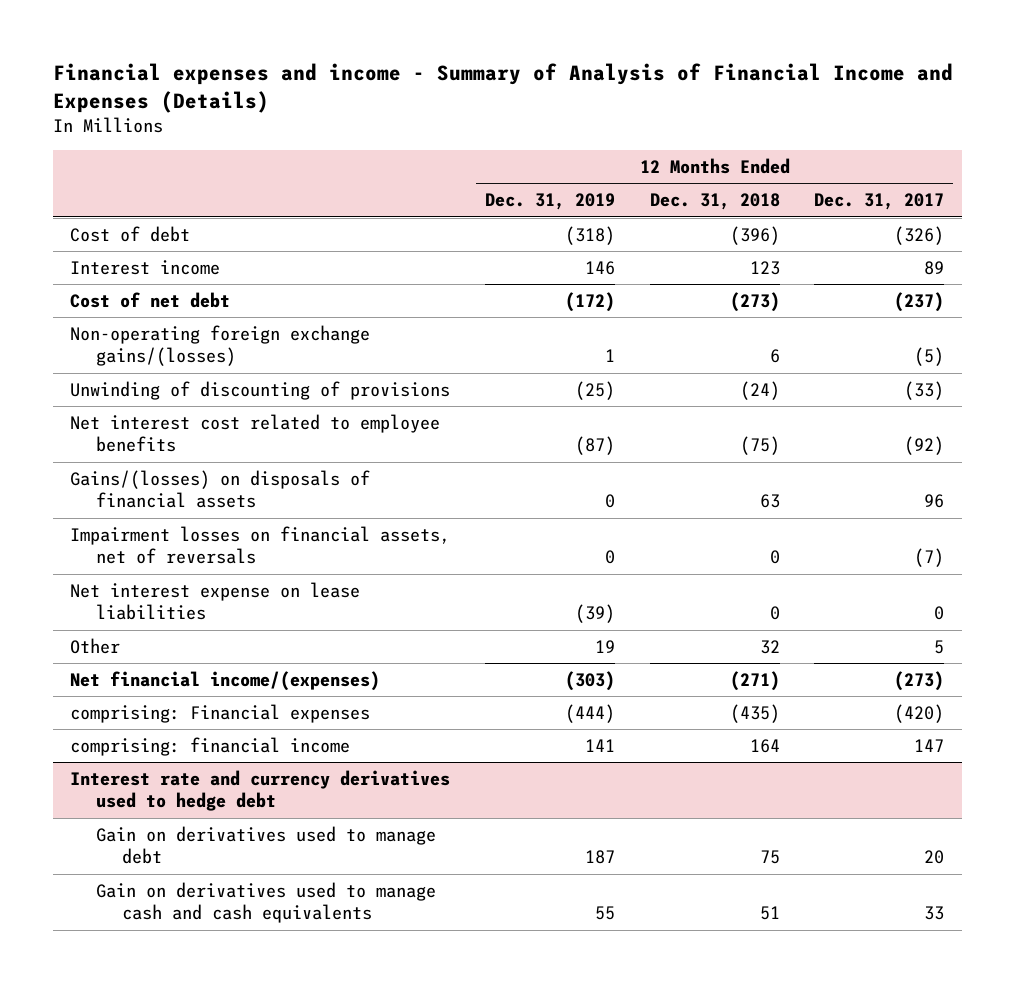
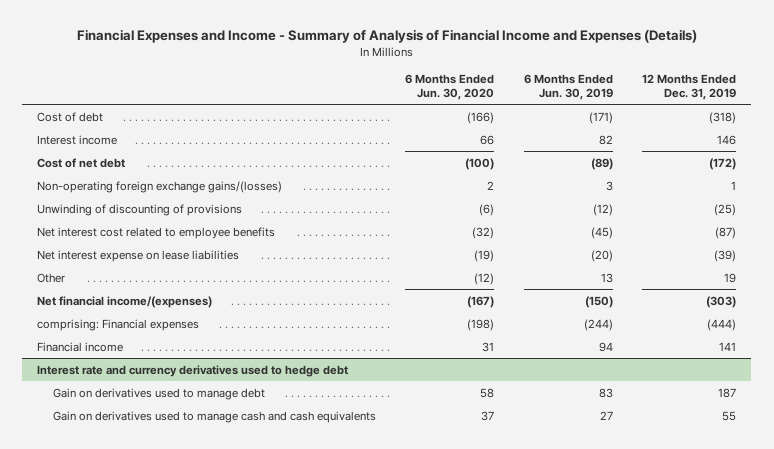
- Financial expenses and income - Summary of Analysis of Financial Income and Expenses (Details)
+ Financial Expenses and Income - Summary of Analysis of Financial Income and Expenses (Details)
- | 12 Months Ended Dec. 31, 2019 | 12 Months Ended Dec. 31, 2018 | 12 Months Ended Dec. 31, 2017
+ | 6 Months Ended Jun. 30, 2020 | 6 Months Ended Jun. 30, 2019 | 12 Months Ended Dec. 31, 2019
- Gains/(losses) on disposals of financial assets | 0 | 63 | 96
- Impairment losses on financial assets, net of reversals | 0 | 0 | (7)
- comprising: financial income | 141 | 164 | 147
+ Financial income | 31 | 94 | 141

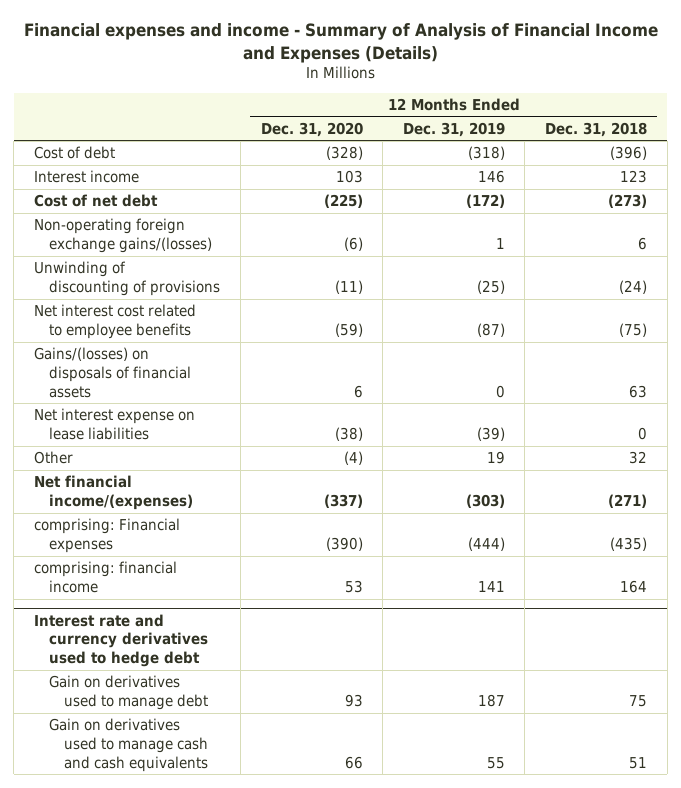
- Financial Expenses and Income - Summary of Analysis of Financial Income and Expenses (Details)
+ Financial expenses and income - Summary of Analysis of Financial Income and Expenses (Details)
- | 6 Months Ended Jun. 30, 2020 | 6 Months Ended Jun. 30, 2019 | 12 Months Ended Dec. 31, 2019
+ | 12 Months Ended Dec. 31, 2020 | 12 Months Ended Dec. 31, 2019 | 12 Months Ended Dec. 31, 2018
+ Gains/(losses) on disposals of financial assets | 6 | 0 | 63
- Financial income | 31 | 94 | 141
+ comprising: financial income | 53 | 141 | 164

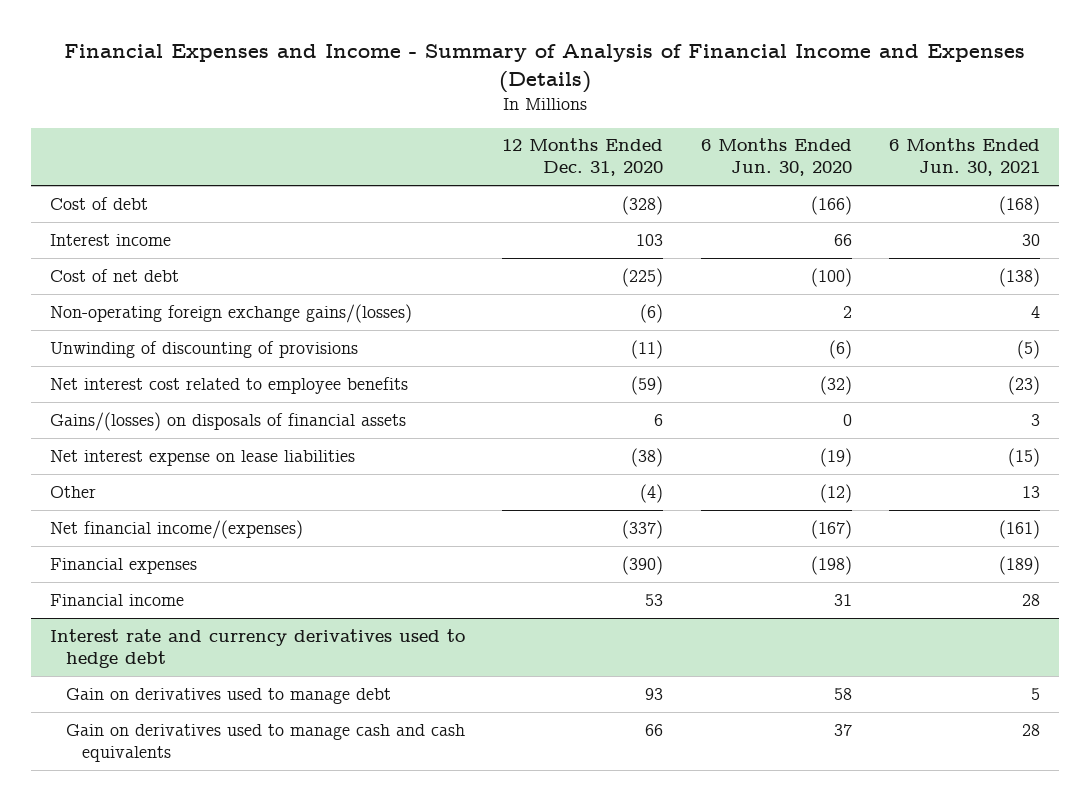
- Financial expenses and income - Summary of Analysis of Financial Income and Expenses (Details)
+ Financial Expenses and Income - Summary of Analysis of Financial Income and Expenses (Details)
- | 12 Months Ended Dec. 31, 2020 | 12 Months Ended Dec. 31, 2019 | 12 Months Ended Dec. 31, 2018
+ | 12 Months Ended Dec. 31, 2020 | 6 Months Ended Jun. 30, 2020 | 6 Months Ended Jun. 30, 2021
- comprising: Financial expenses | (390) | (444) | (435)
- comprising: financial income | 53 | 141 | 164
+ Financial expenses | (390) | (198) | (189)
+ Financial income | 53 | 31 | 28

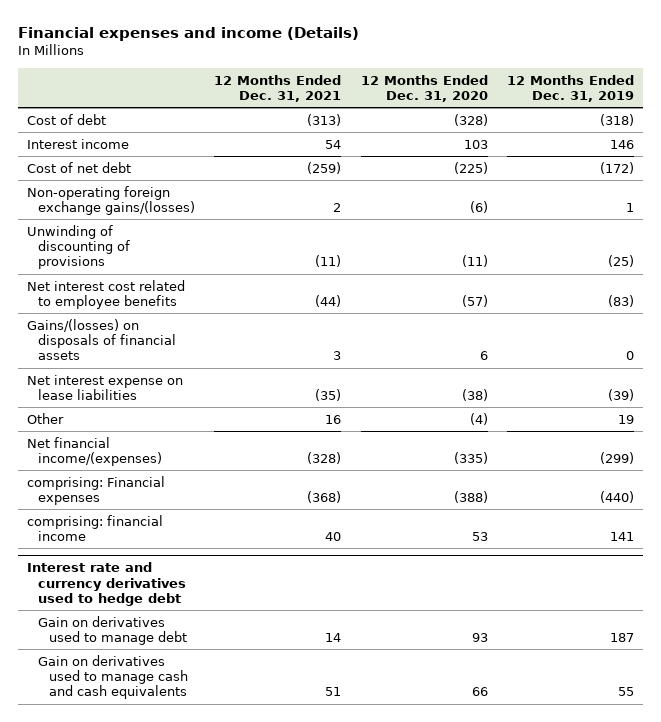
- Financial Expenses and Income - Summary of Analysis of Financial Income and Expenses (Details)
+ Financial expenses and income (Details)
- | 12 Months Ended Dec. 31, 2020 | 6 Months Ended Jun. 30, 2020 | 6 Months Ended Jun. 30, 2021
+ | 12 Months Ended Dec. 31, 2021 | 12 Months Ended Dec. 31, 2020 | 12 Months Ended Dec. 31, 2019
- Net interest cost related to employee benefits | (59) | (32) | (23)
+ Net interest cost related to employee benefits | (44) | (57) | (83)
- Net financial income/(expenses) | (337) | (167) | (161)
- Financial expenses | (390) | (198) | (189)
- Financial income | 53 | 31 | 28
+ Net financial income/(expenses) | (328) | (335) | (299)
+ comprising: Financial expenses | (368) | (388) | (440)
+ comprising: financial income | 40 | 53 | 141

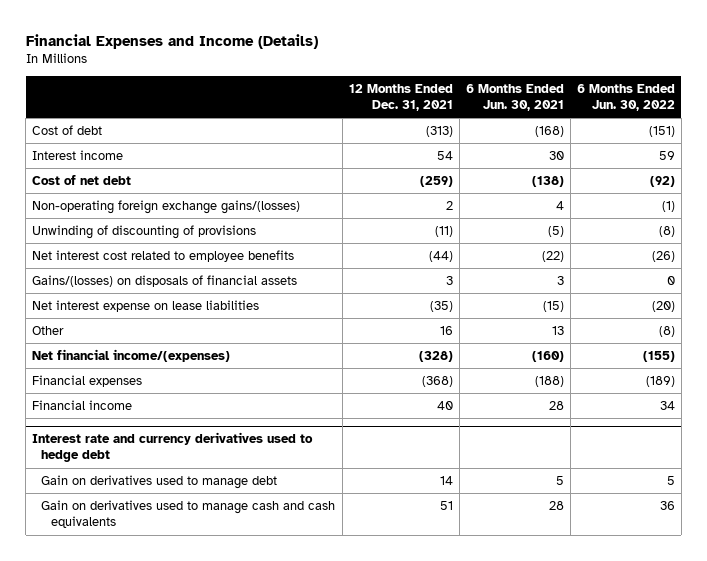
- Financial expenses and income (Details)
+ Financial Expenses and Income (Details)
- | 12 Months Ended Dec. 31, 2021 | 12 Months Ended Dec. 31, 2020 | 12 Months Ended Dec. 31, 2019
+ | 12 Months Ended Dec. 31, 2021 | 6 Months Ended Jun. 30, 2021 | 6 Months Ended Jun. 30, 2022
- comprising: Financial expenses | (368) | (388) | (440)
- comprising: financial income | 40 | 53 | 141
+ Financial expenses | (368) | (188) | (189)
+ Financial income | 40 | 28 | 34

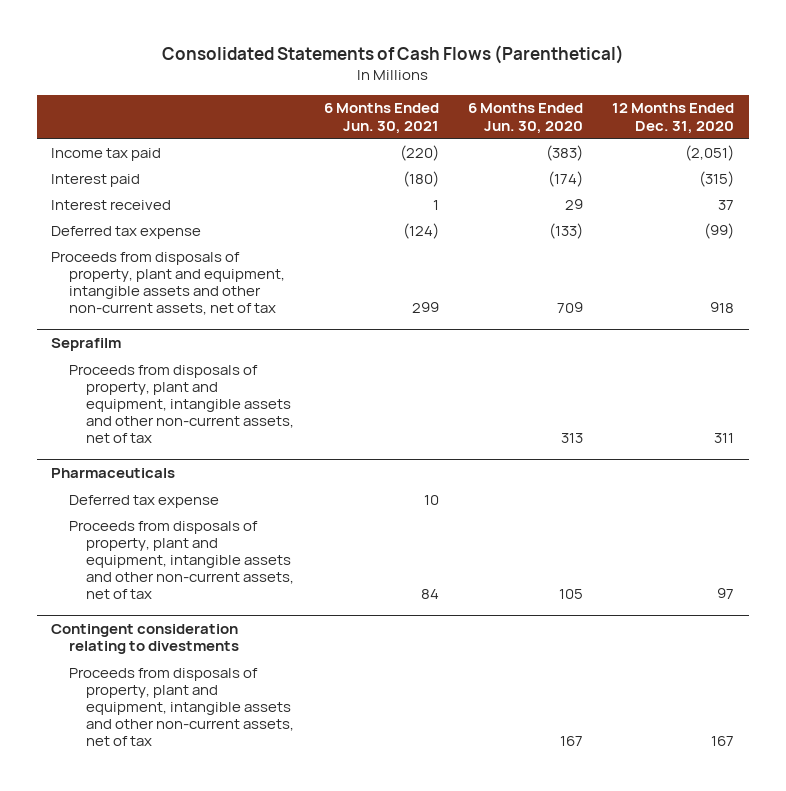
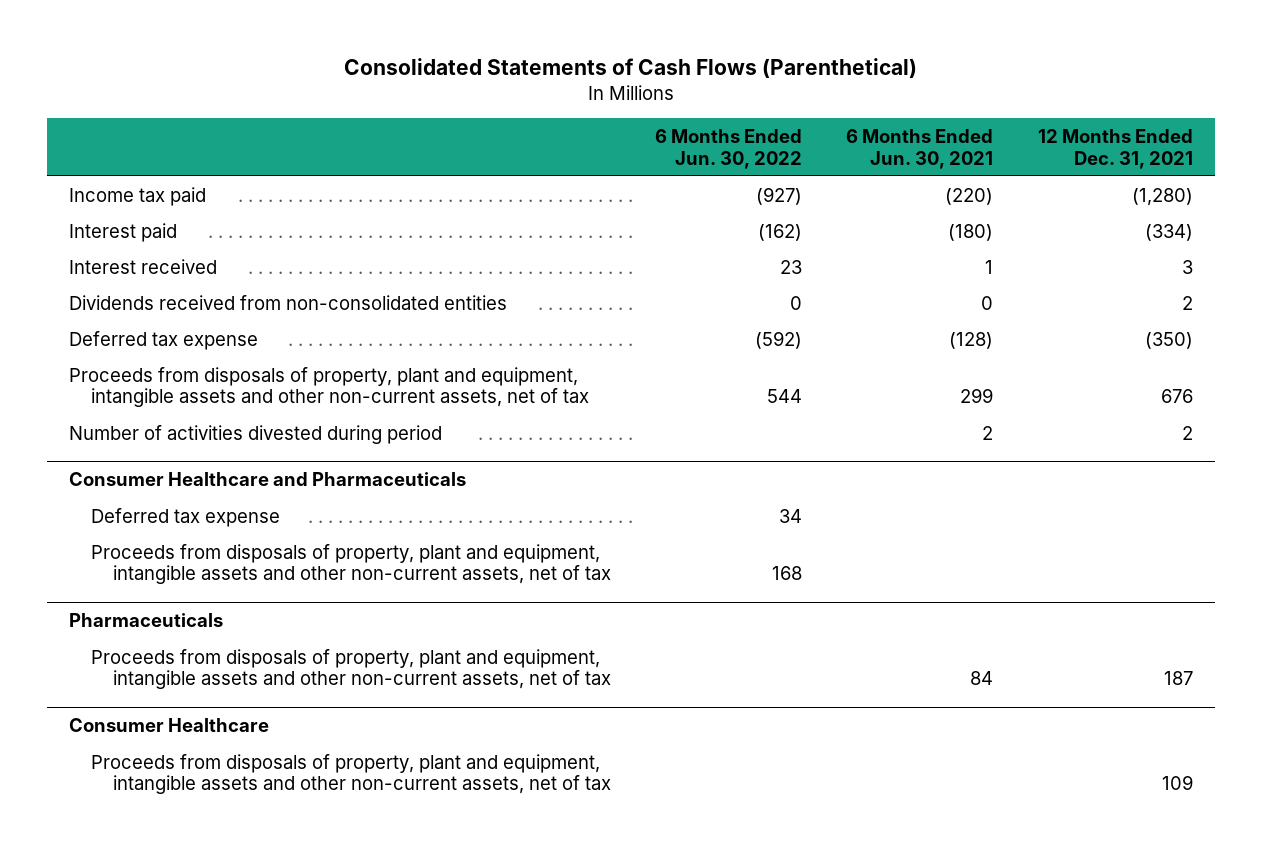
- | 6 Months Ended Jun. 30, 2021 | 6 Months Ended Jun. 30, 2020 | 12 Months Ended Dec. 31, 2020
+ | 6 Months Ended Jun. 30, 2022 | 6 Months Ended Jun. 30, 2021 | 12 Months Ended Dec. 31, 2021
- Deferred tax expense | (124) | (133) | (99)
+ Dividends received from non-consolidated entities | 0 | 0 | 2
+ Deferred tax expense | (592) | (128) | (350)
- Seprafilm
+ Number of activities divested during period | | 2 | 2
+ Consumer Healthcare and Pharmaceuticals
+ Deferred tax expense | 34 | |
@ Pharmaceuticals
- Deferred tax expense | 10 | |
- Contingent consideration relating to divestments
+ Consumer Healthcare

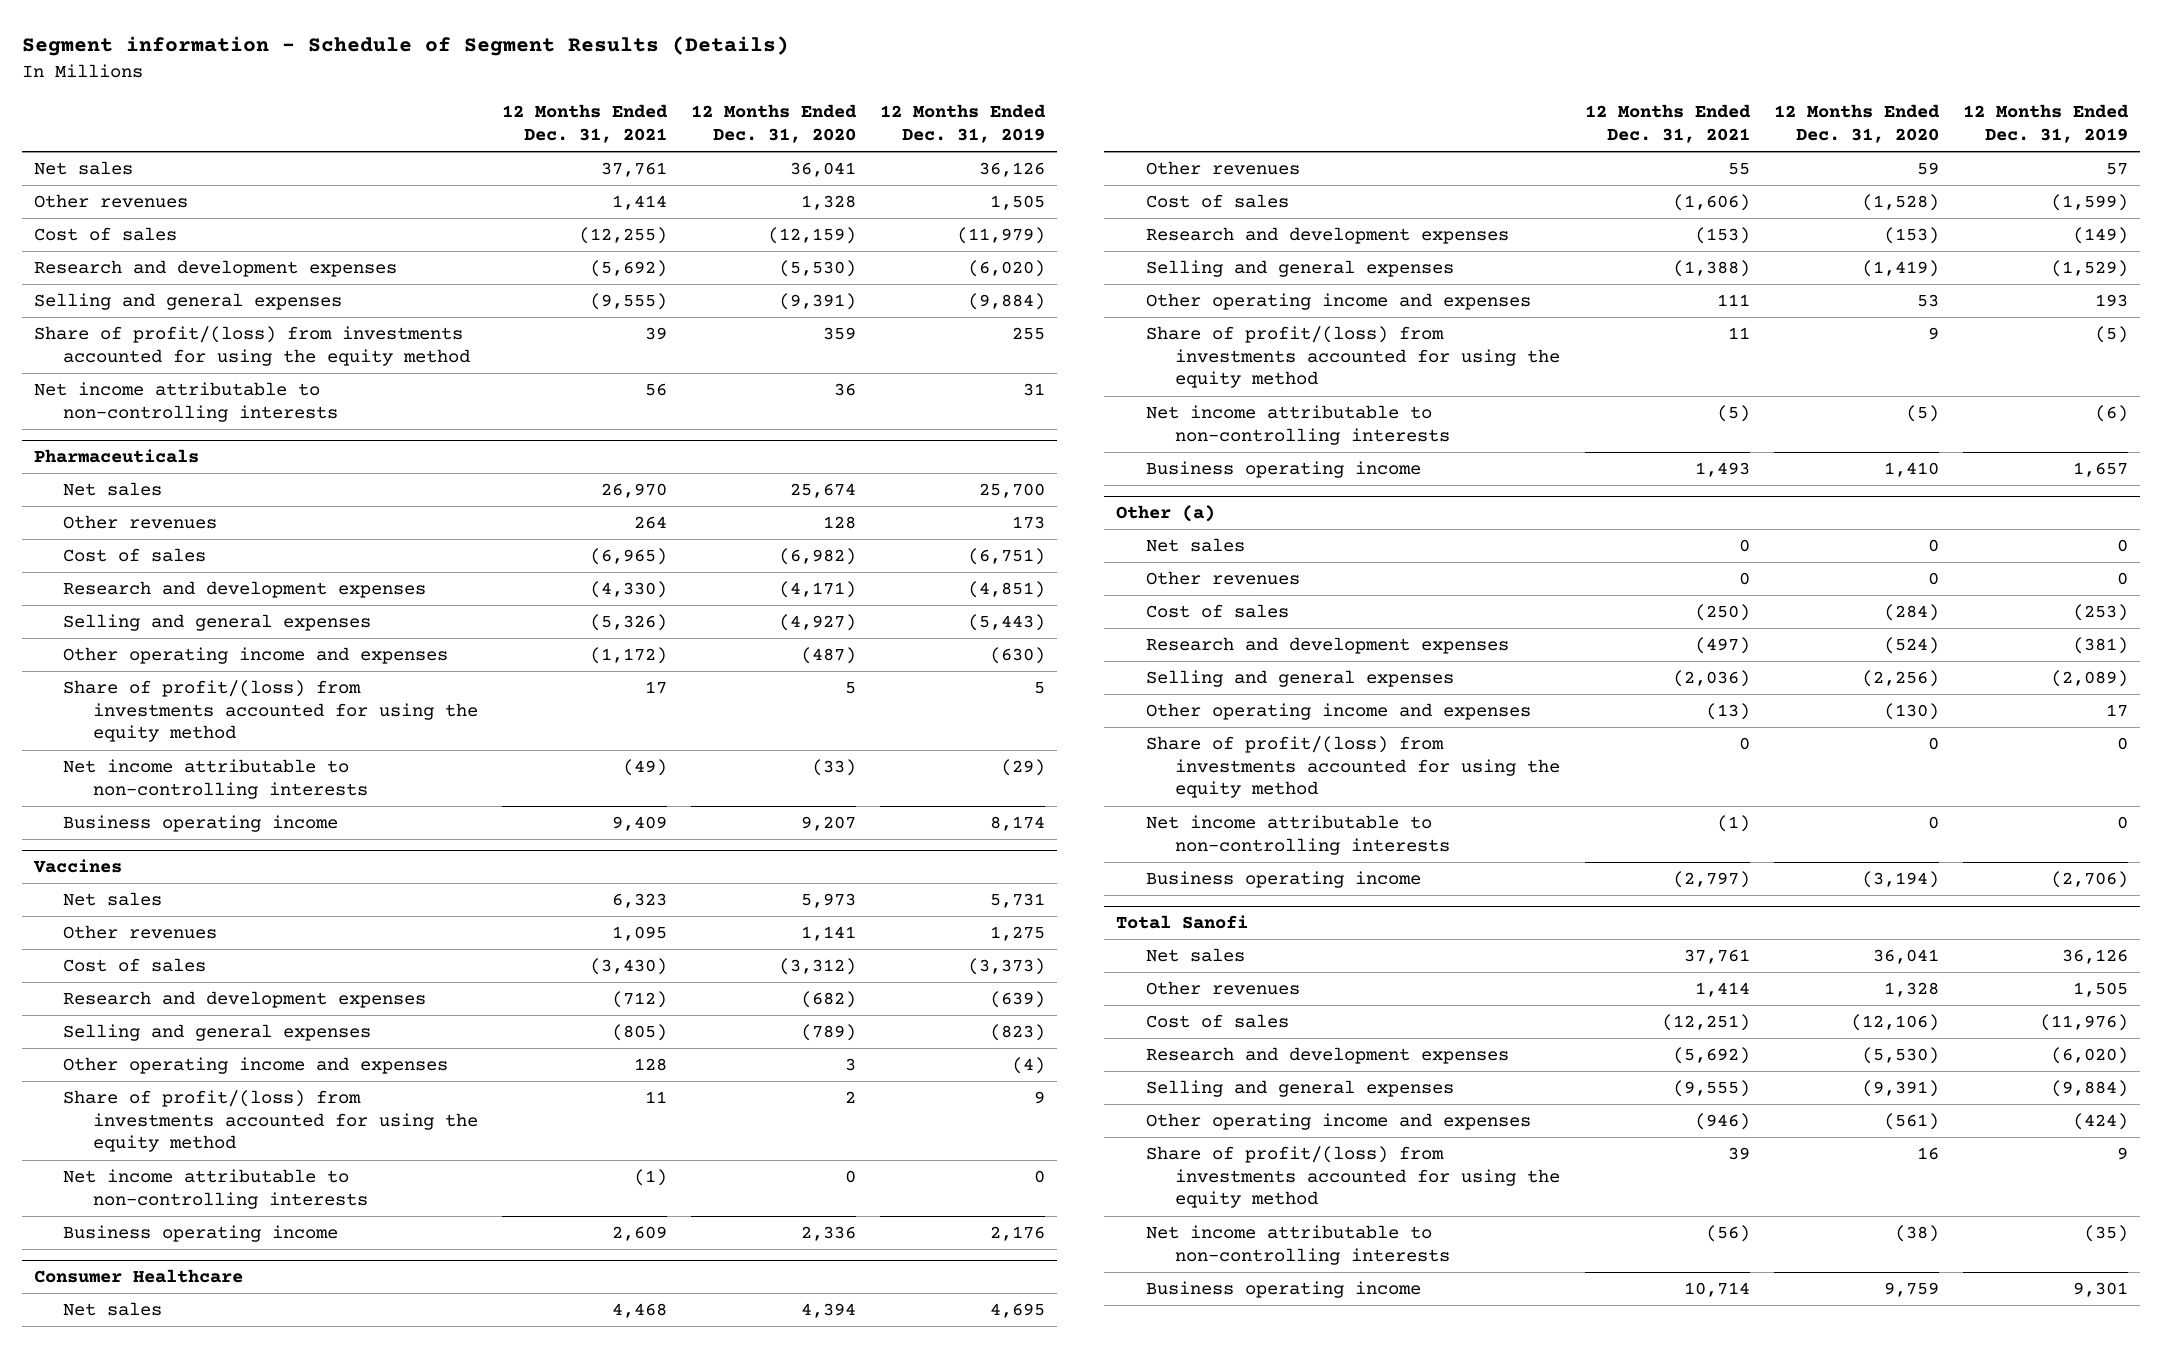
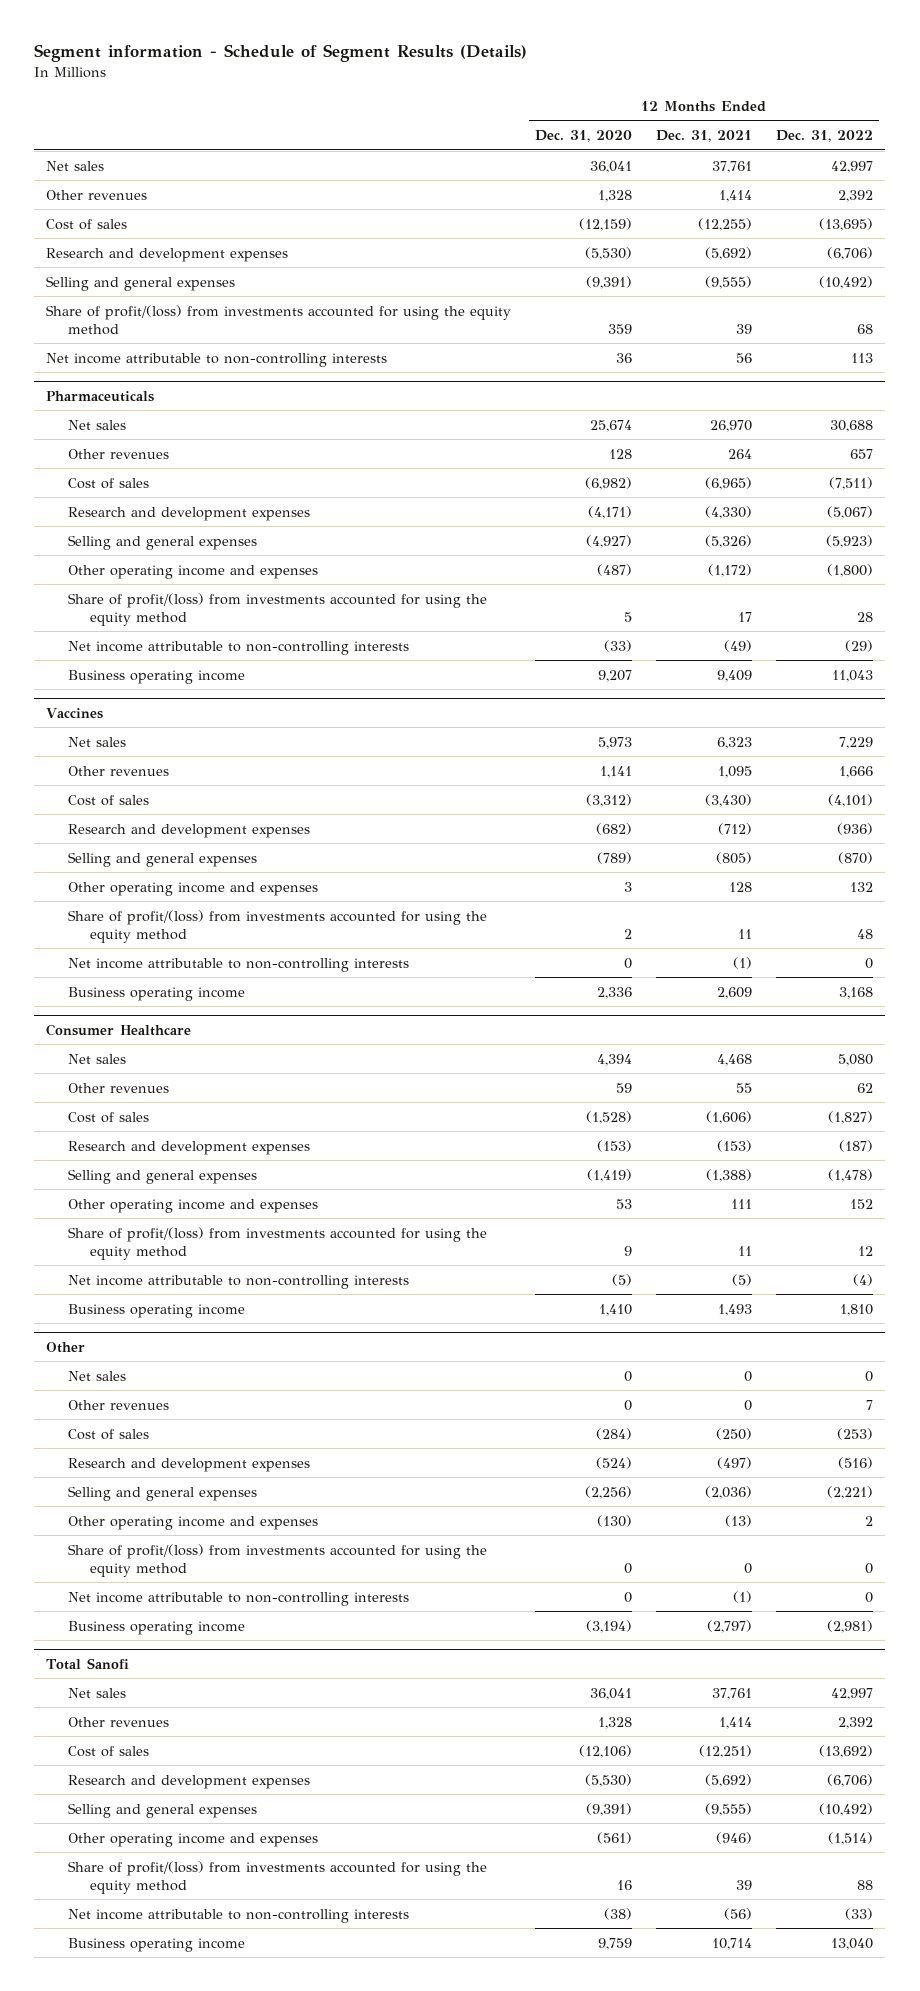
- | 12 Months Ended Dec. 31, 2021 | 12 Months Ended Dec. 31, 2020 | 12 Months Ended Dec. 31, 2019
+ | 12 Months Ended Dec. 31, 2020 | 12 Months Ended Dec. 31, 2021 | 12 Months Ended Dec. 31, 2022
- Other (a)
+ Other

